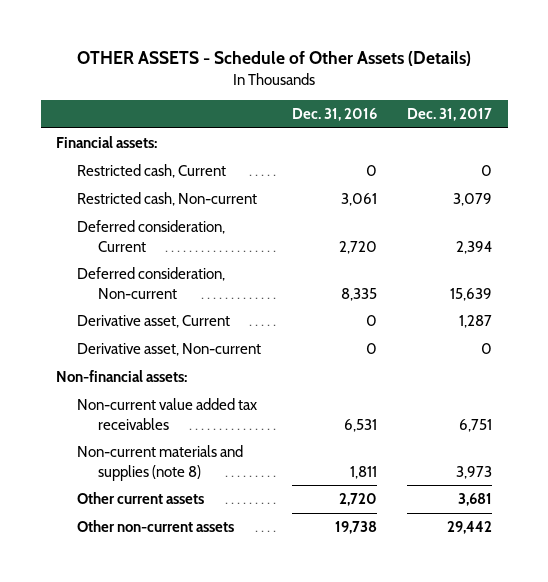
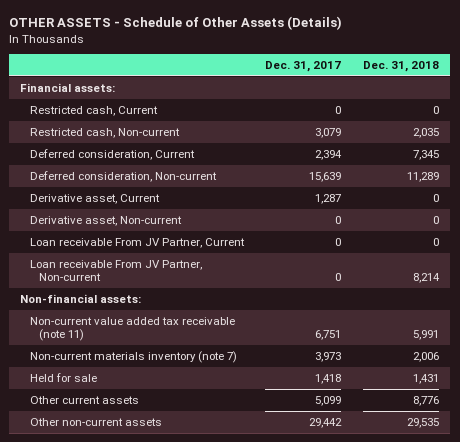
- | Dec. 31, 2016 | Dec. 31, 2017
+ | Dec. 31, 2017 | Dec. 31, 2018
+ Loan receivable From JV Partner, Current | 0 | 0
+ Loan receivable From JV Partner, Non-current | 0 | 8,214
- Non-current value added tax receivables | 6,531 | 6,751
- Non-current materials and supplies (note 8) | 1,811 | 3,973
- Other current assets | 2,720 | 3,681
+ Non-current value added tax receivable (note 11) | 6,751 | 5,991
+ Non-current materials inventory (note 7) | 3,973 | 2,006
+ Held for sale | 1,418 | 1,431
+ Other current assets | 5,099 | 8,776

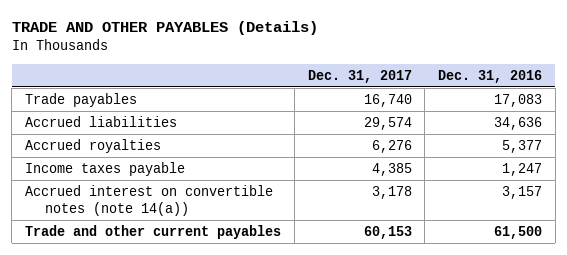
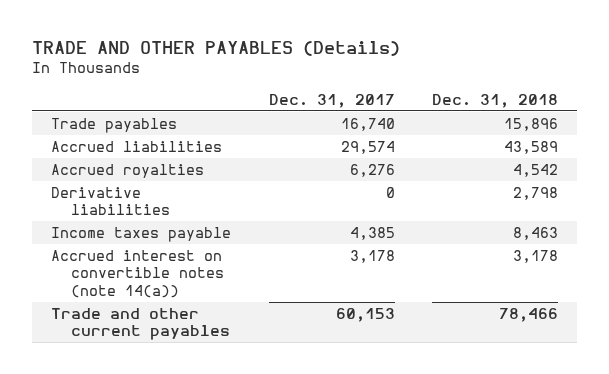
- | Dec. 31, 2017 | Dec. 31, 2016
+ | Dec. 31, 2017 | Dec. 31, 2018
+ Derivative liabilities | 0 | 2,798

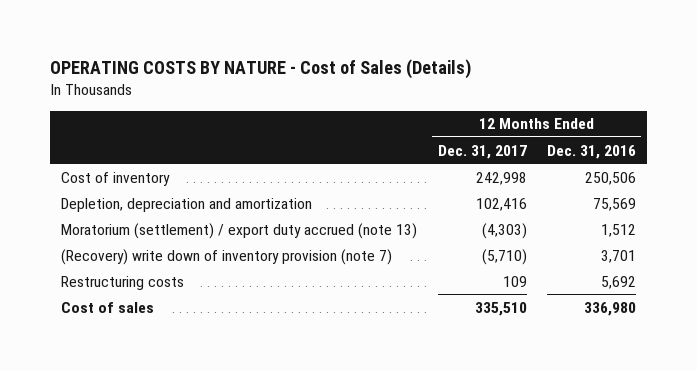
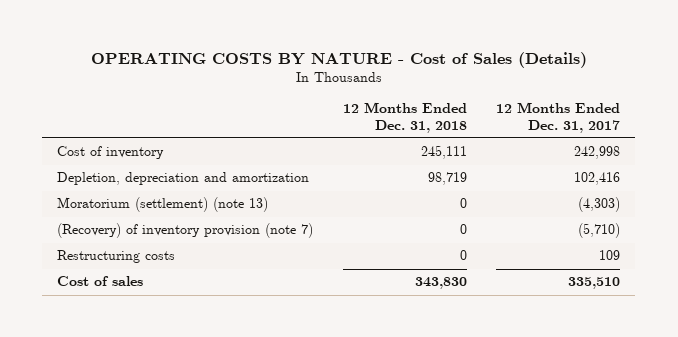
- | 12 Months Ended Dec. 31, 2017 | 12 Months Ended Dec. 31, 2016
+ | 12 Months Ended Dec. 31, 2018 | 12 Months Ended Dec. 31, 2017
- Moratorium (settlement) / export duty accrued (note 13) | (4,303) | 1,512
- (Recovery) write down of inventory provision (note 7) | (5,710) | 3,701
+ Moratorium (settlement) (note 13) | 0 | (4,303)
+ (Recovery) of inventory provision (note 7) | 0 | (5,710)

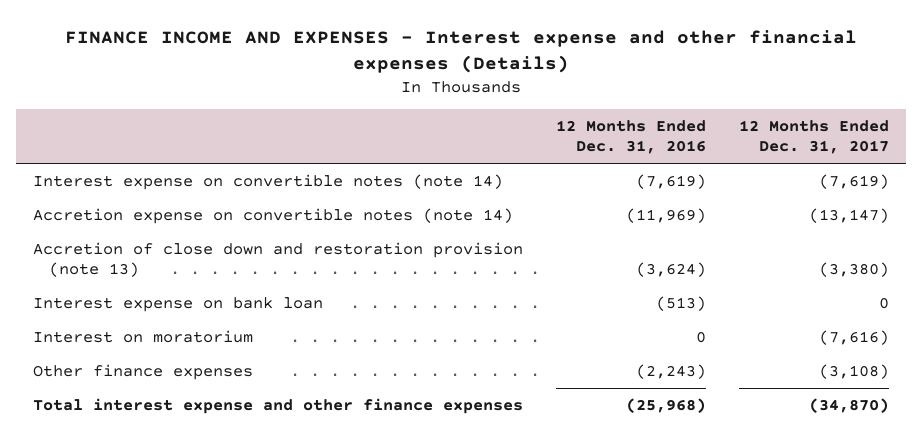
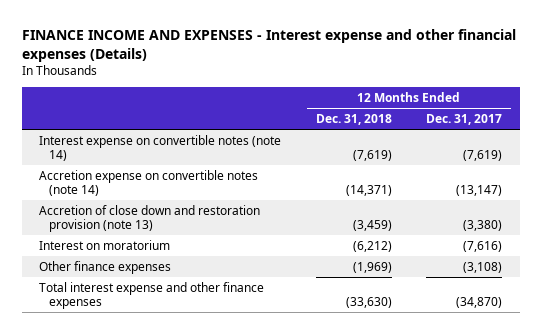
- | 12 Months Ended Dec. 31, 2016 | 12 Months Ended Dec. 31, 2017
+ | 12 Months Ended Dec. 31, 2018 | 12 Months Ended Dec. 31, 2017
- Interest expense on bank loan | (513) | 0

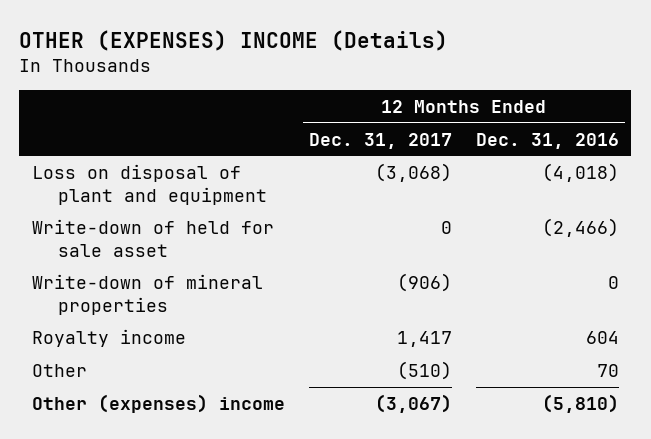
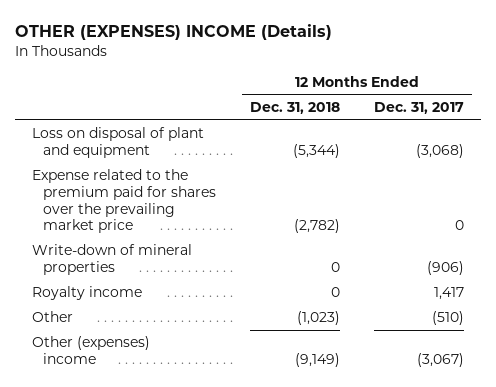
- | 12 Months Ended Dec. 31, 2017 | 12 Months Ended Dec. 31, 2016
+ | 12 Months Ended Dec. 31, 2018 | 12 Months Ended Dec. 31, 2017
- Write-down of held for sale asset | 0 | (2,466)
+ Expense related to the premium paid for shares over the prevailing market price | (2,782) | 0

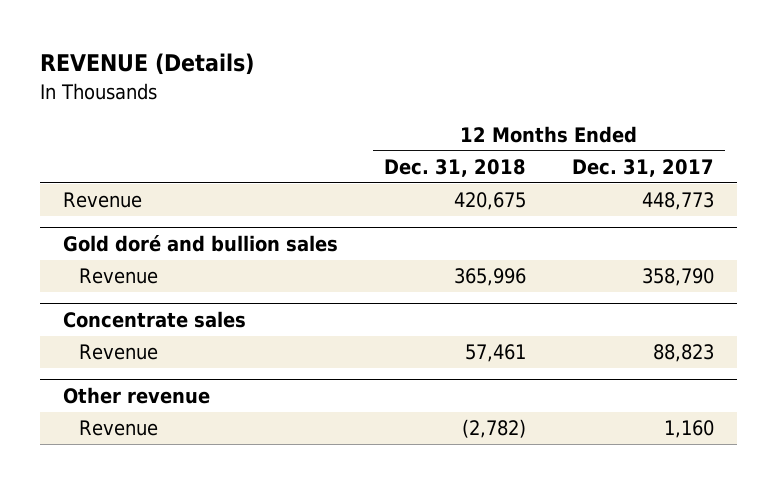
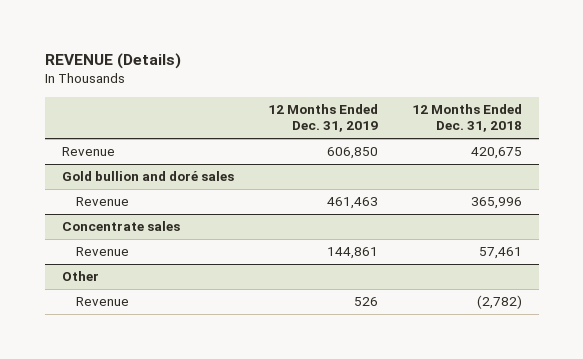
- | 12 Months Ended Dec. 31, 2018 | 12 Months Ended Dec. 31, 2017
+ | 12 Months Ended Dec. 31, 2019 | 12 Months Ended Dec. 31, 2018
- Gold doré and bullion sales
+ Gold bullion and doré sales
- Other revenue
+ Other

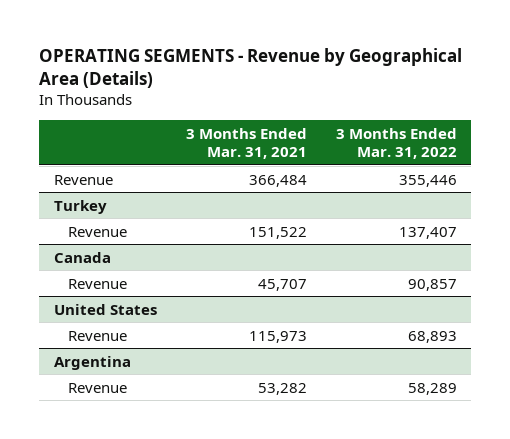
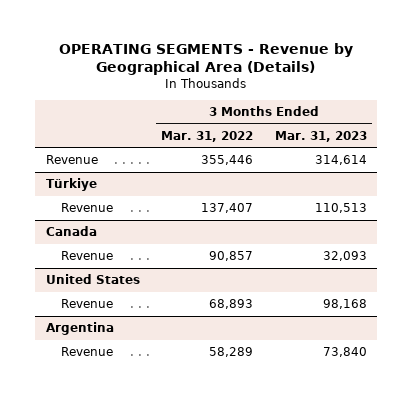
- | 3 Months Ended Mar. 31, 2021 | 3 Months Ended Mar. 31, 2022
+ | 3 Months Ended Mar. 31, 2022 | 3 Months Ended Mar. 31, 2023
- Turkey
+ Türkiye

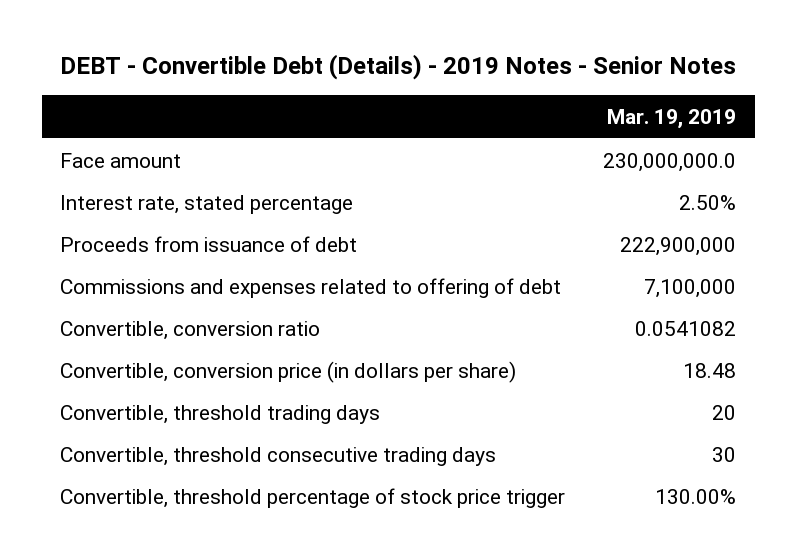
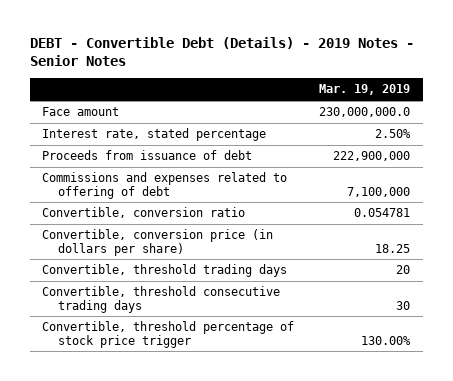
- Convertible, conversion ratio | 0.0541082
- Convertible, conversion price (in dollars per share) | 18.48
+ Convertible, conversion ratio | 0.054781
+ Convertible, conversion price (in dollars per share) | 18.25

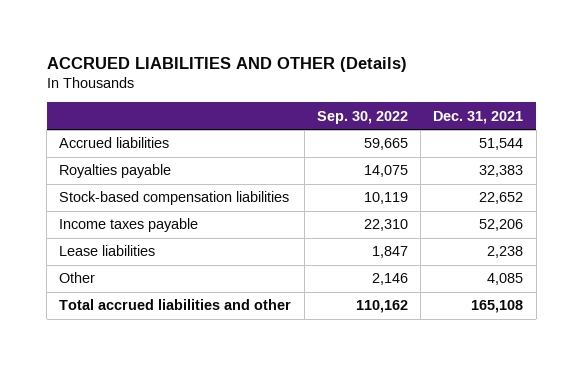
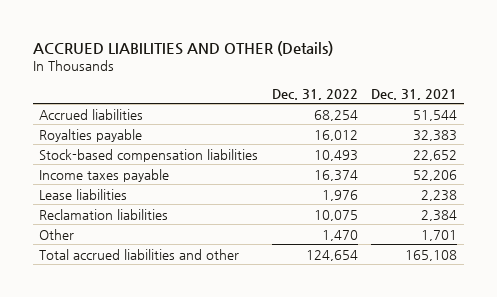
- | Sep. 30, 2022 | Dec. 31, 2021
+ | Dec. 31, 2022 | Dec. 31, 2021
- Other | 2,146 | 4,085
+ Reclamation liabilities | 10,075 | 2,384
+ Other | 1,470 | 1,701

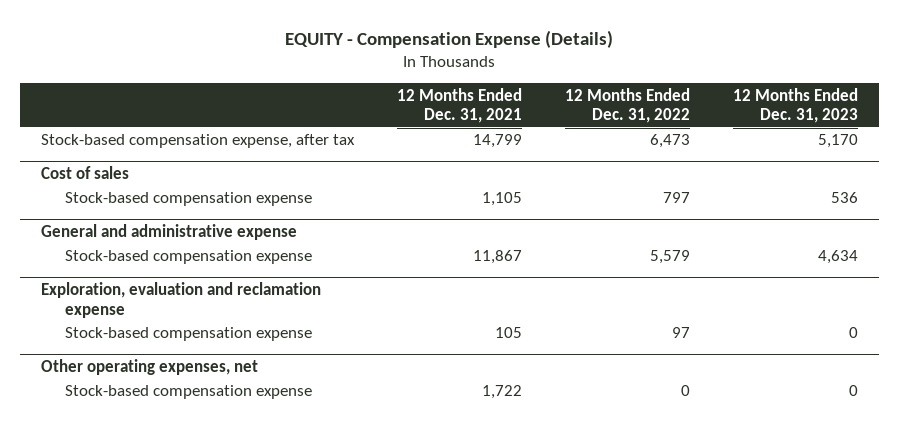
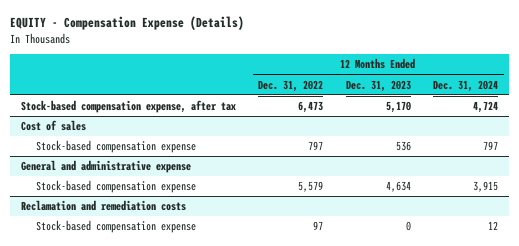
- | 12 Months Ended Dec. 31, 2021 | 12 Months Ended Dec. 31, 2022 | 12 Months Ended Dec. 31, 2023
+ | 12 Months Ended Dec. 31, 2022 | 12 Months Ended Dec. 31, 2023 | 12 Months Ended Dec. 31, 2024
- Exploration, evaluation and reclamation expense
+ Reclamation and remediation costs
- Other operating expenses, net
- Stock-based compensation expense | 1,722 | 0 | 0

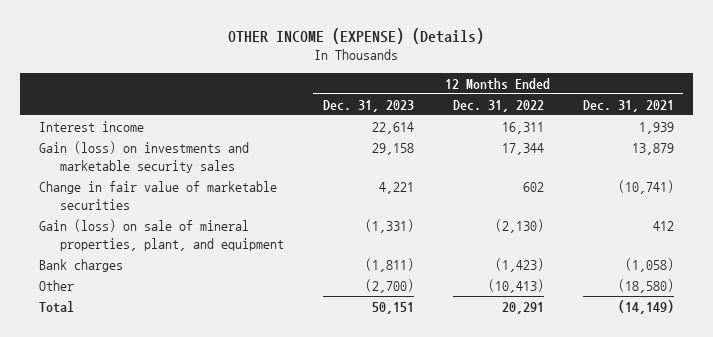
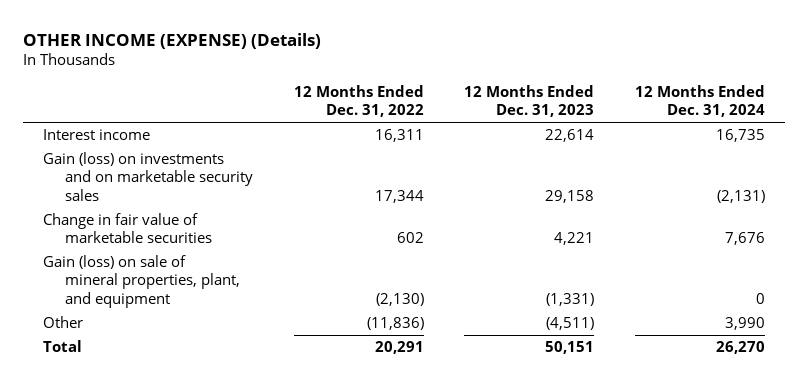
- | 12 Months Ended Dec. 31, 2023 | 12 Months Ended Dec. 31, 2022 | 12 Months Ended Dec. 31, 2021
+ | 12 Months Ended Dec. 31, 2022 | 12 Months Ended Dec. 31, 2023 | 12 Months Ended Dec. 31, 2024
- Gain (loss) on investments and marketable security sales | 29,158 | 17,344 | 13,879
+ Gain (loss) on investments and on marketable security sales | 17,344 | 29,158 | (2,131)
- Bank charges | (1,811) | (1,423) | (1,058)
- Other | (2,700) | (10,413) | (18,580)
+ Other | (11,836) | (4,511) | 3,990

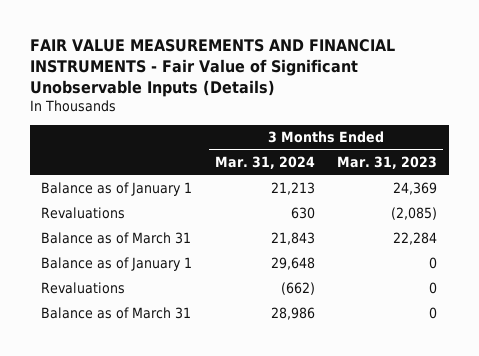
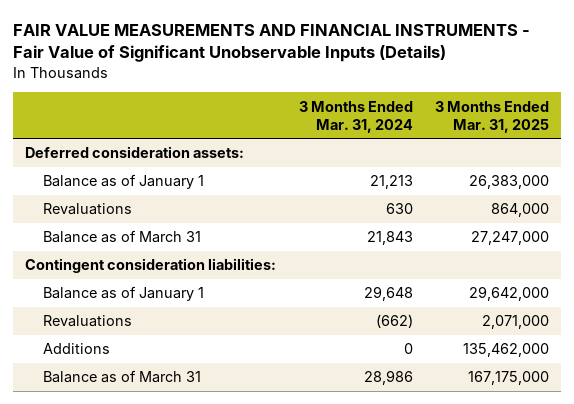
- | 3 Months Ended Mar. 31, 2024 | 3 Months Ended Mar. 31, 2023
+ | 3 Months Ended Mar. 31, 2024 | 3 Months Ended Mar. 31, 2025
+ Deferred consideration assets:
+ Contingent consideration liabilities:
+ Additions | 0 | 135,462,000

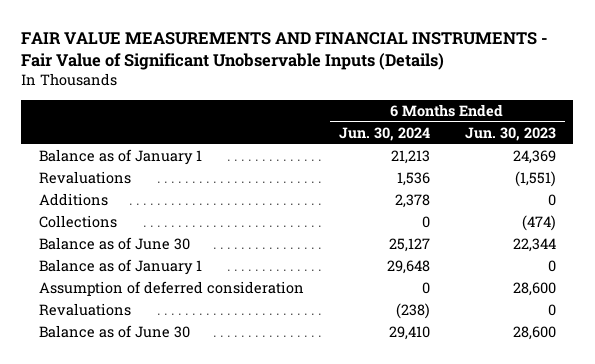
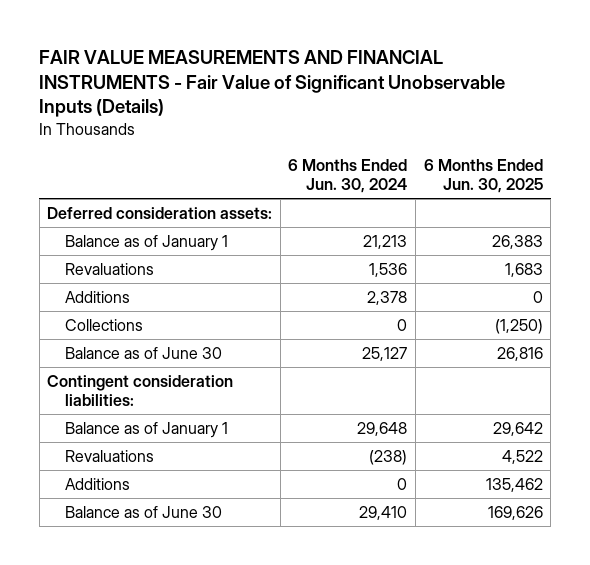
- | 6 Months Ended Jun. 30, 2024 | 6 Months Ended Jun. 30, 2023
+ | 6 Months Ended Jun. 30, 2024 | 6 Months Ended Jun. 30, 2025
+ Deferred consideration assets:
+ Contingent consideration liabilities:
- Assumption of deferred consideration | 0 | 28,600
+ Additions | 0 | 135,462

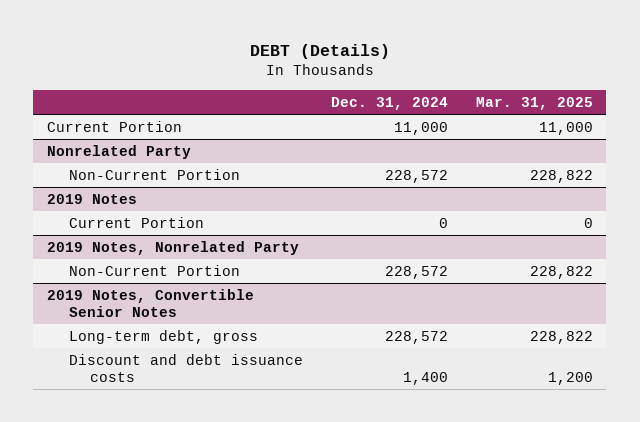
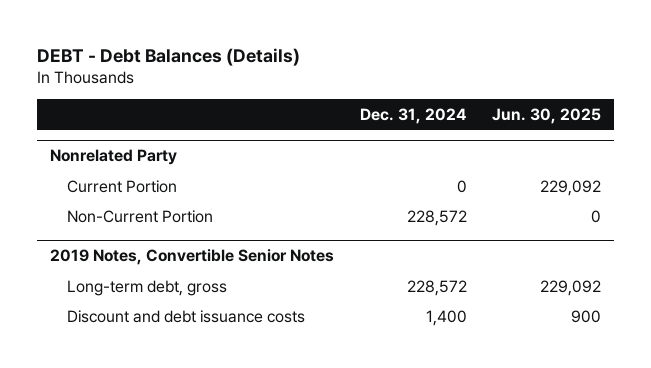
- DEBT (Details)
+ DEBT - Debt Balances (Details)
- | Dec. 31, 2024 | Mar. 31, 2025
+ | Dec. 31, 2024 | Jun. 30, 2025
- Current Portion | 11,000 | 11,000
@ Nonrelated Party
- Non-Current Portion | 228,572 | 228,822
- 2019 Notes
- 2019 Notes, Nonrelated Party

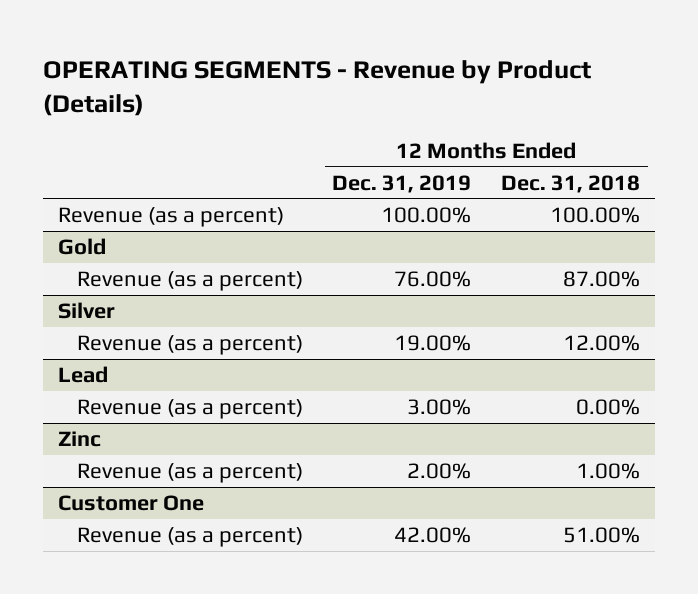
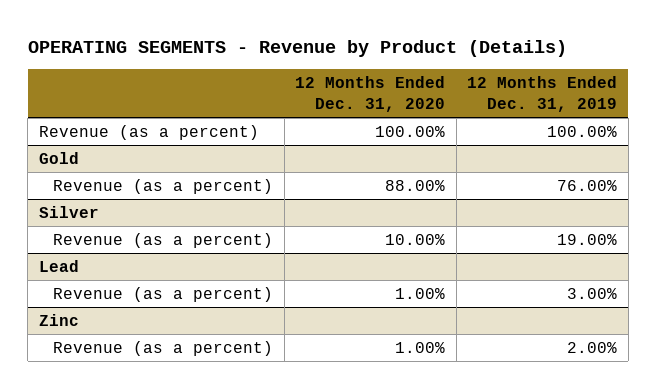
- | 12 Months Ended Dec. 31, 2019 | 12 Months Ended Dec. 31, 2018
+ | 12 Months Ended Dec. 31, 2020 | 12 Months Ended Dec. 31, 2019
- Customer One
- Revenue (as a percent) | 42.00% | 51.00%

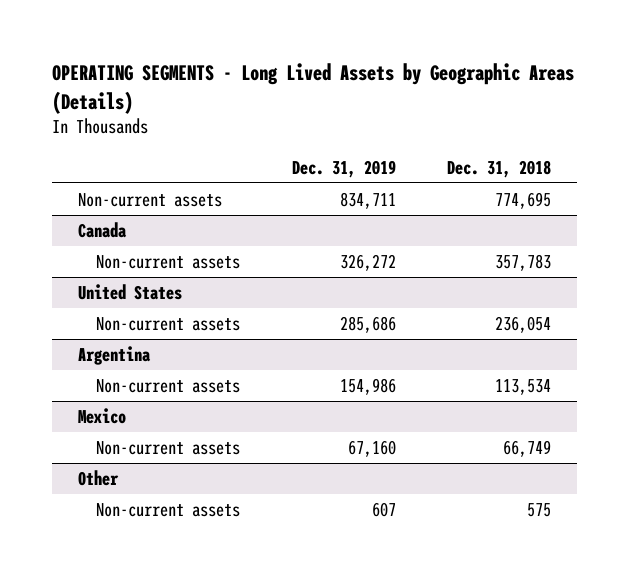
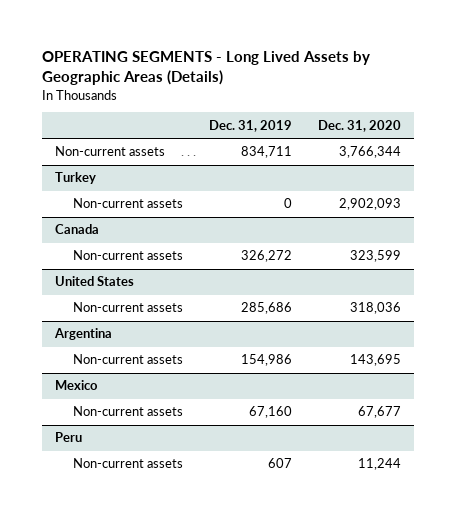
- | Dec. 31, 2019 | Dec. 31, 2018
+ | Dec. 31, 2019 | Dec. 31, 2020
+ Turkey
+ Non-current assets | 0 | 2,902,093
- Other
+ Peru

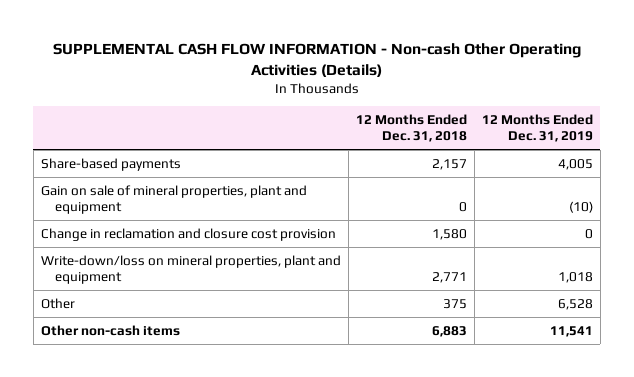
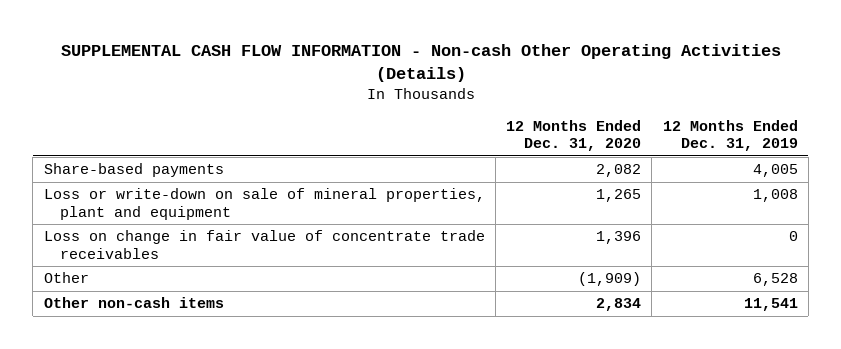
- | 12 Months Ended Dec. 31, 2018 | 12 Months Ended Dec. 31, 2019
+ | 12 Months Ended Dec. 31, 2020 | 12 Months Ended Dec. 31, 2019
- Gain on sale of mineral properties, plant and equipment | 0 | (10)
- Change in reclamation and closure cost provision | 1,580 | 0
- Write-down/loss on mineral properties, plant and equipment | 2,771 | 1,018
+ Loss or write-down on sale of mineral properties, plant and equipment | 1,265 | 1,008
+ Loss on change in fair value of concentrate trade receivables | 1,396 | 0

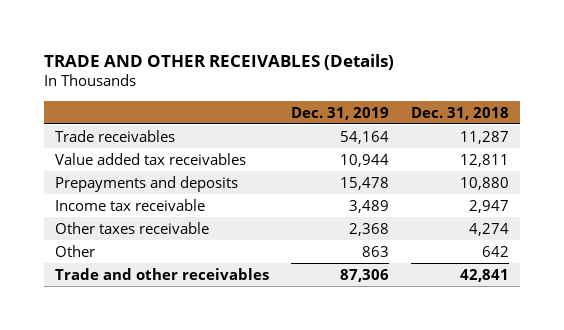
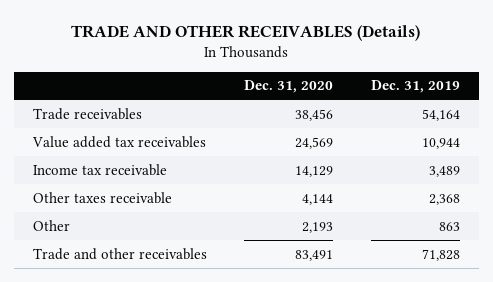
- | Dec. 31, 2019 | Dec. 31, 2018
+ | Dec. 31, 2020 | Dec. 31, 2019
- Prepayments and deposits | 15,478 | 10,880
- Trade and other receivables | 87,306 | 42,841
+ Trade and other receivables | 83,491 | 71,828

